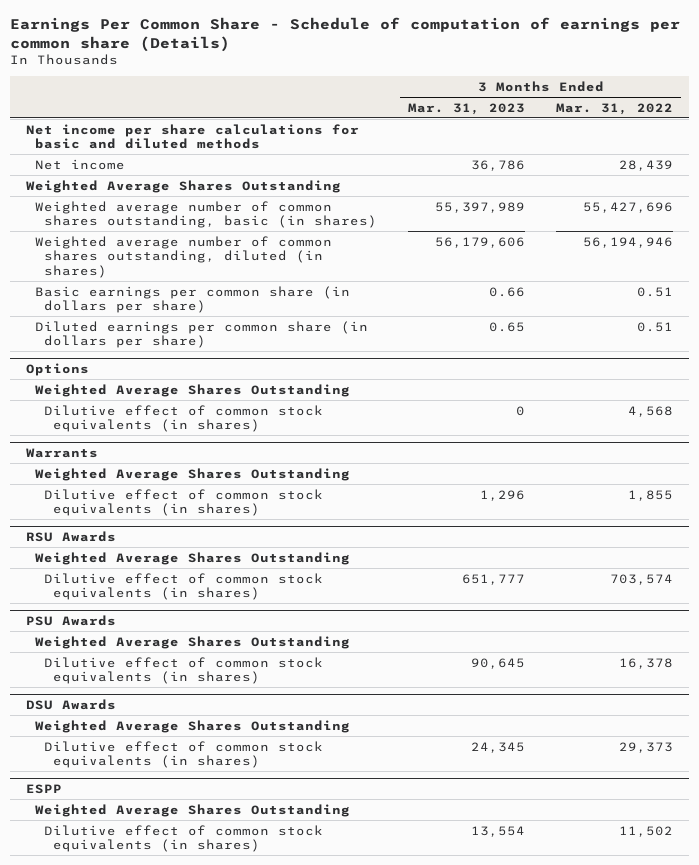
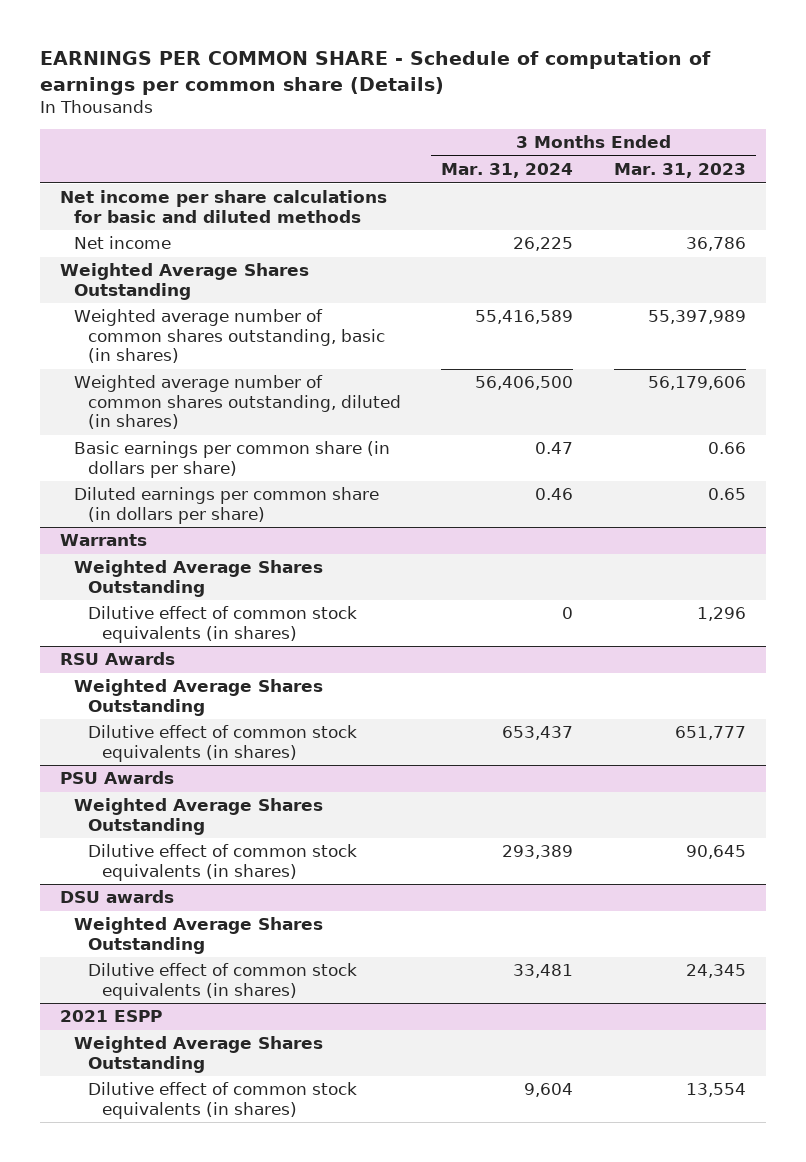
- Earnings Per Common Share - Schedule of computation of earnings per common share (Details)
+ EARNINGS PER COMMON SHARE - Schedule of computation of earnings per common share (Details)
- | 3 Months Ended Mar. 31, 2023 | 3 Months Ended Mar. 31, 2022
+ | 3 Months Ended Mar. 31, 2024 | 3 Months Ended Mar. 31, 2023
- Options
- Weighted Average Shares Outstanding
- Dilutive effect of common stock equivalents (in shares) | 0 | 4,568
- DSU Awards
+ DSU awards
- ESPP
+ 2021 ESPP

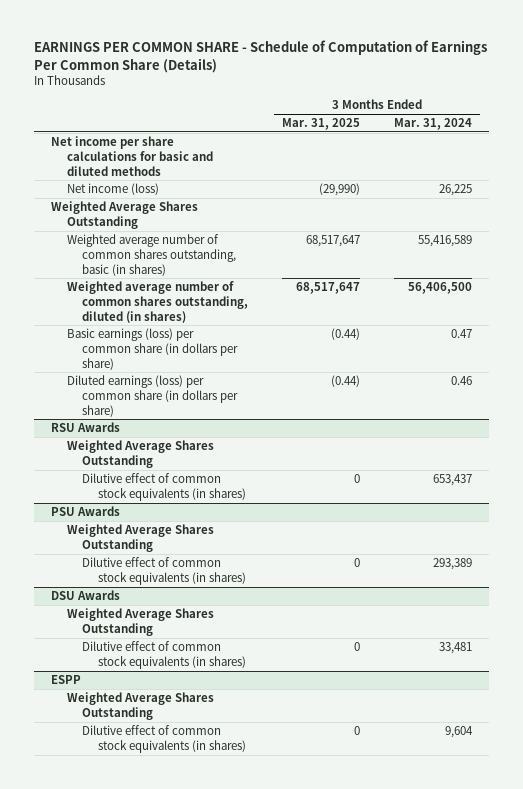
- EARNINGS PER COMMON SHARE - Schedule of computation of earnings per common share (Details)
+ EARNINGS PER COMMON SHARE - Schedule of Computation of Earnings Per Common Share (Details)
- | 3 Months Ended Mar. 31, 2024 | 3 Months Ended Mar. 31, 2023
+ | 3 Months Ended Mar. 31, 2025 | 3 Months Ended Mar. 31, 2024
- Net income | 26,225 | 36,786
+ Net income (loss) | (29,990) | 26,225
- Basic earnings per common share (in dollars per share) | 0.47 | 0.66
- Diluted earnings per common share (in dollars per share) | 0.46 | 0.65
- Warrants
- Weighted Average Shares Outstanding
- Dilutive effect of common stock equivalents (in shares) | 0 | 1,296
+ Basic earnings (loss) per common share (in dollars per share) | (0.44) | 0.47
+ Diluted earnings (loss) per common share (in dollars per share) | (0.44) | 0.46
- DSU awards
+ DSU Awards
- 2021 ESPP
+ ESPP

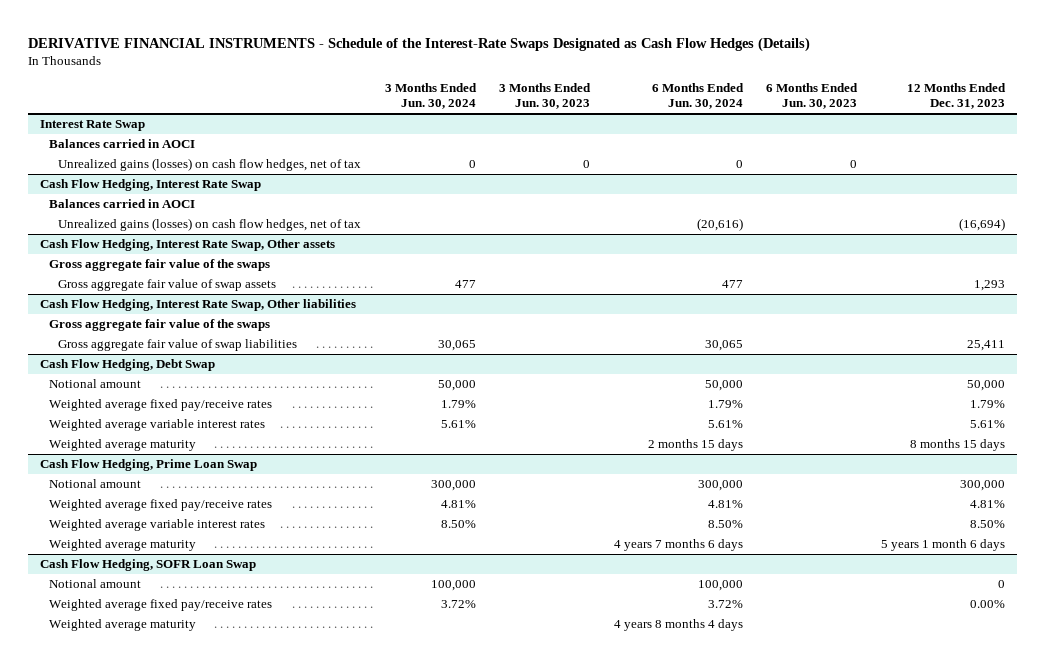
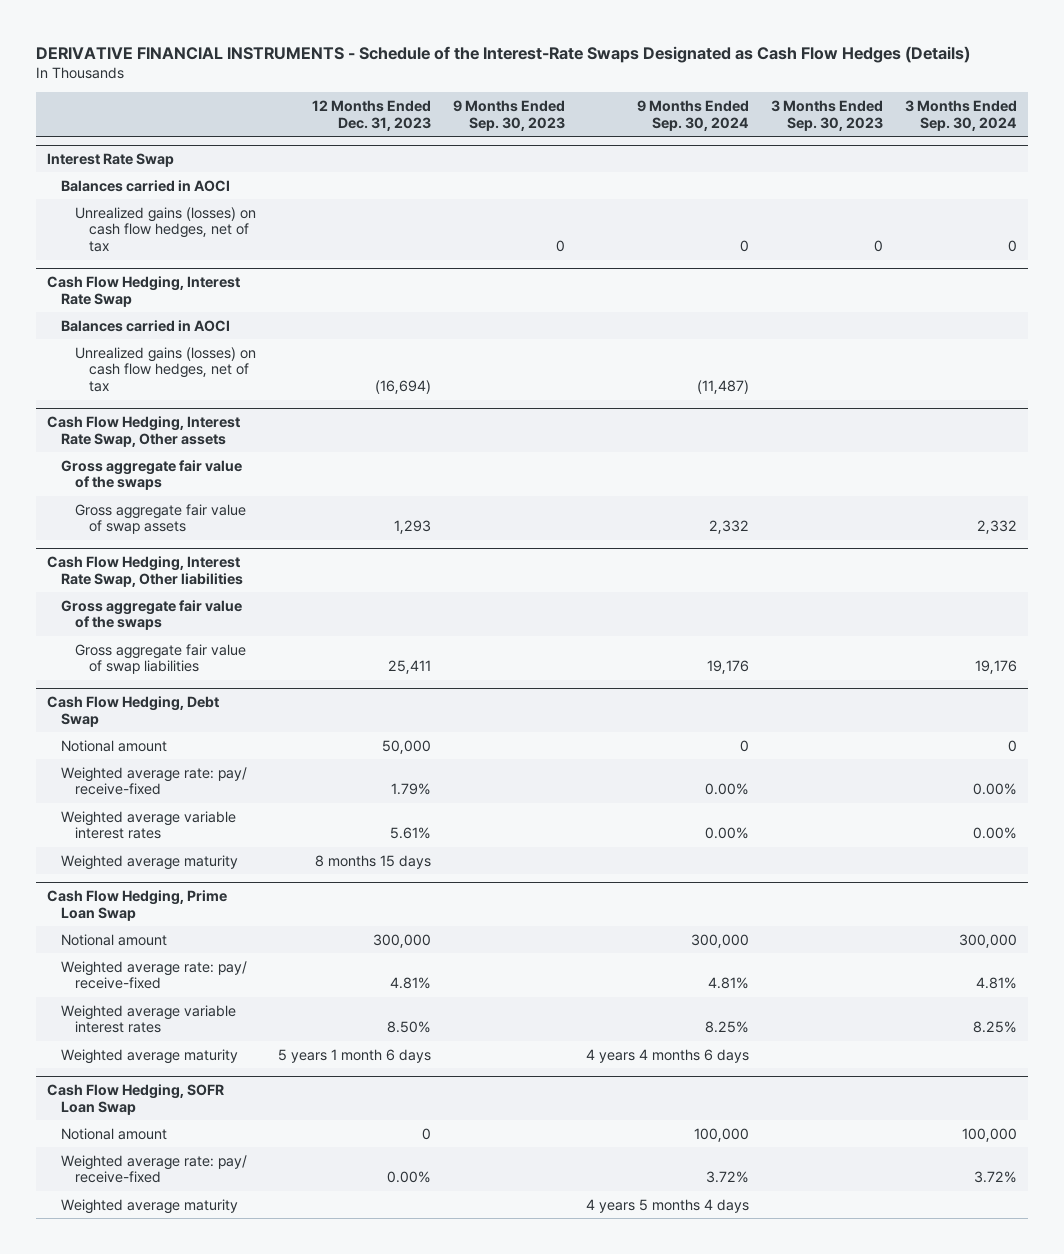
- | 3 Months Ended Jun. 30, 2024 | 3 Months Ended Jun. 30, 2023 | 6 Months Ended Jun. 30, 2024 | 6 Months Ended Jun. 30, 2023 | 12 Months Ended Dec. 31, 2023
+ | 12 Months Ended Dec. 31, 2023 | 9 Months Ended Sep. 30, 2023 | 9 Months Ended Sep. 30, 2024 | 3 Months Ended Sep. 30, 2023 | 3 Months Ended Sep. 30, 2024
@ Cash Flow Hedging, Debt Swap
- Weighted average fixed pay/receive rates | 1.79% | | 1.79% | | 1.79%
+ Weighted average rate: pay/ receive-fixed | 1.79% | | 0.00% | | 0.00%
@ Cash Flow Hedging, Prime Loan Swap
- Weighted average fixed pay/receive rates | 4.81% | | 4.81% | | 4.81%
+ Weighted average rate: pay/ receive-fixed | 4.81% | | 4.81% | | 4.81%
@ Cash Flow Hedging, SOFR Loan Swap
- Weighted average fixed pay/receive rates | 3.72% | | 3.72% | | 0.00%
+ Weighted average rate: pay/ receive-fixed | 0.00% | | 3.72% | | 3.72%

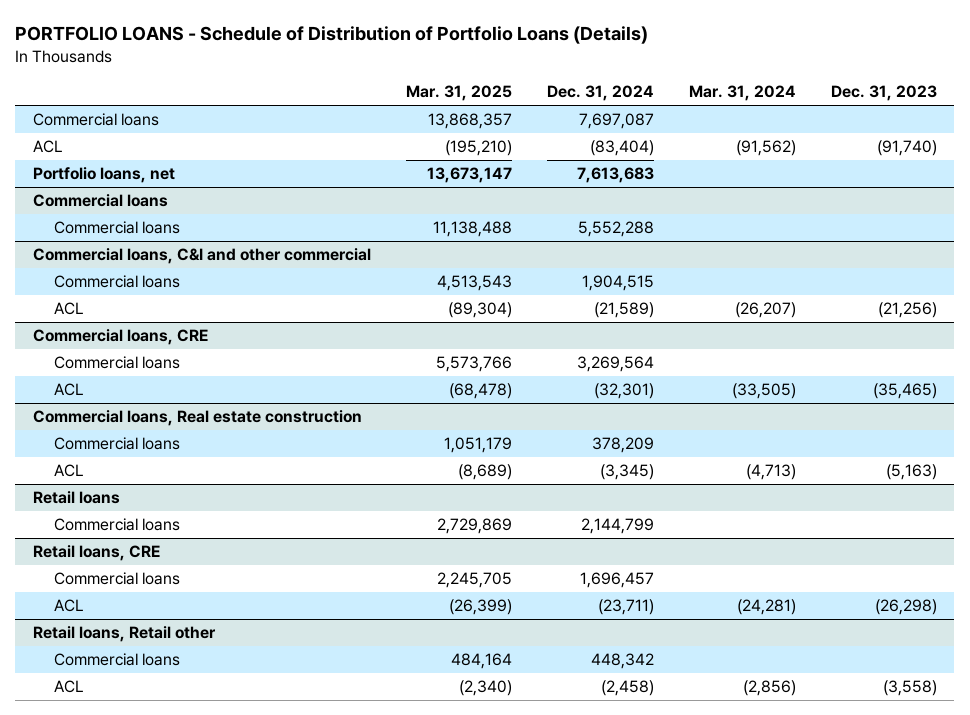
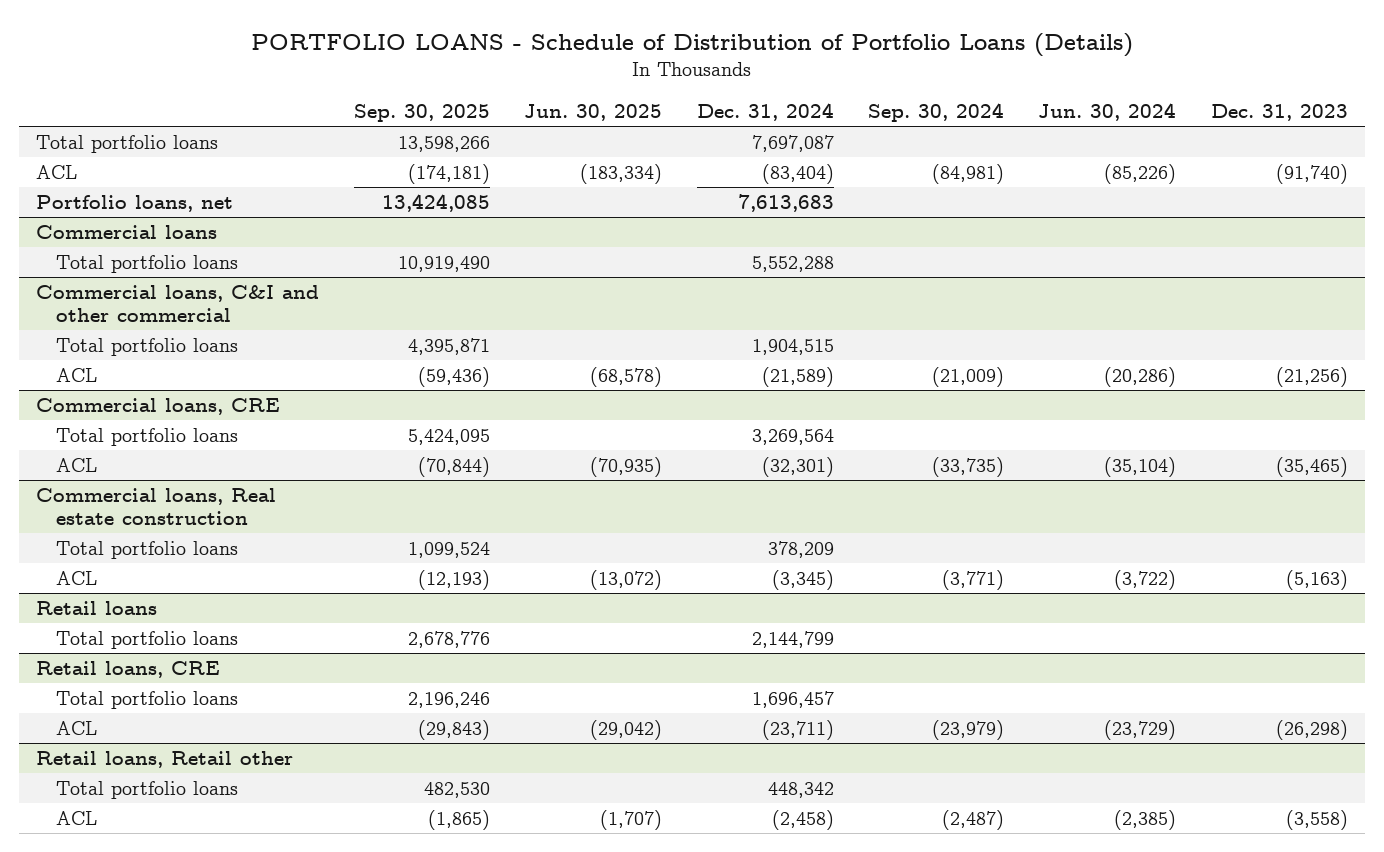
- | Mar. 31, 2025 | Dec. 31, 2024 | Mar. 31, 2024 | Dec. 31, 2023
+ | Sep. 30, 2025 | Jun. 30, 2025 | Dec. 31, 2024 | Sep. 30, 2024 | Jun. 30, 2024 | Dec. 31, 2023
- Commercial loans | 13,868,357 | 7,697,087 | |
+ Total portfolio loans | 13,598,266 | | 7,697,087 | | |
@ Commercial loans
- Commercial loans | 11,138,488 | 5,552,288 | |
+ Total portfolio loans | 10,919,490 | | 5,552,288 | | |
@ Commercial loans, C&I and other commercial
- Commercial loans | 4,513,543 | 1,904,515 | |
+ Total portfolio loans | 4,395,871 | | 1,904,515 | | |
@ Commercial loans, CRE
- Commercial loans | 5,573,766 | 3,269,564 | |
+ Total portfolio loans | 5,424,095 | | 3,269,564 | | |
@ Commercial loans, Real estate construction
- Commercial loans | 1,051,179 | 378,209 | |
+ Total portfolio loans | 1,099,524 | | 378,209 | | |
@ Retail loans
- Commercial loans | 2,729,869 | 2,144,799 | |
+ Total portfolio loans | 2,678,776 | | 2,144,799 | | |
@ Retail loans, CRE
- Commercial loans | 2,245,705 | 1,696,457 | |
+ Total portfolio loans | 2,196,246 | | 1,696,457 | | |
@ Retail loans, Retail other
- Commercial loans | 484,164 | 448,342 | |
+ Total portfolio loans | 482,530 | | 448,342 | | |

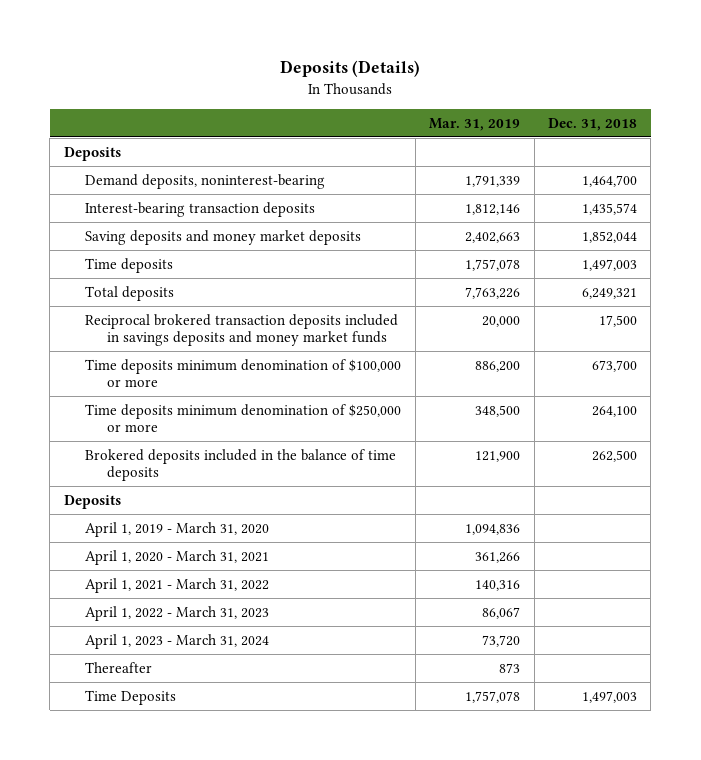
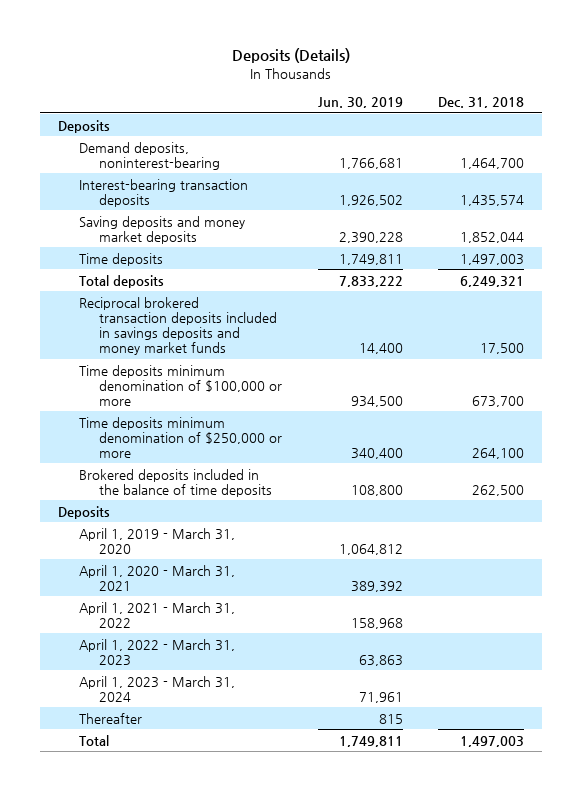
- | Mar. 31, 2019 | Dec. 31, 2018
+ | Jun. 30, 2019 | Dec. 31, 2018
- Time Deposits | 1,757,078 | 1,497,003
+ Total | 1,749,811 | 1,497,003

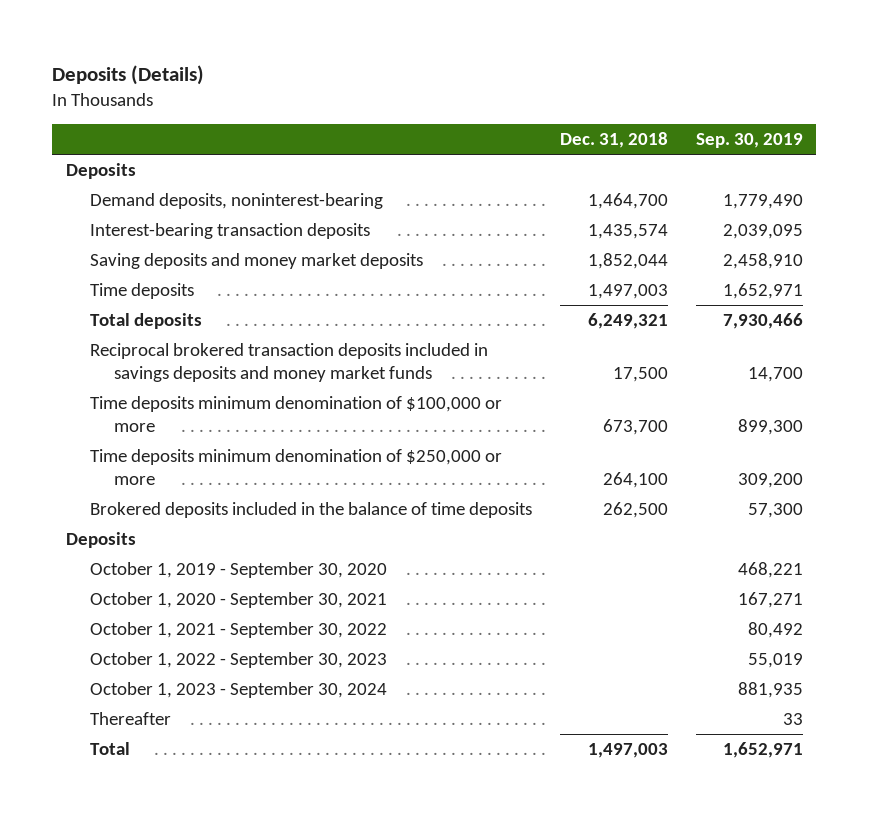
- | Jun. 30, 2019 | Dec. 31, 2018
+ | Dec. 31, 2018 | Sep. 30, 2019
- April 1, 2019 - March 31, 2020 | 1,064,812 |
- April 1, 2020 - March 31, 2021 | 389,392 |
- April 1, 2021 - March 31, 2022 | 158,968 |
- April 1, 2022 - March 31, 2023 | 63,863 |
- April 1, 2023 - March 31, 2024 | 71,961 |
+ October 1, 2019 - September 30, 2020 | | 468,221
+ October 1, 2020 - September 30, 2021 | | 167,271
+ October 1, 2021 - September 30, 2022 | | 80,492
+ October 1, 2022 - September 30, 2023 | | 55,019
+ October 1, 2023 - September 30, 2024 | | 881,935

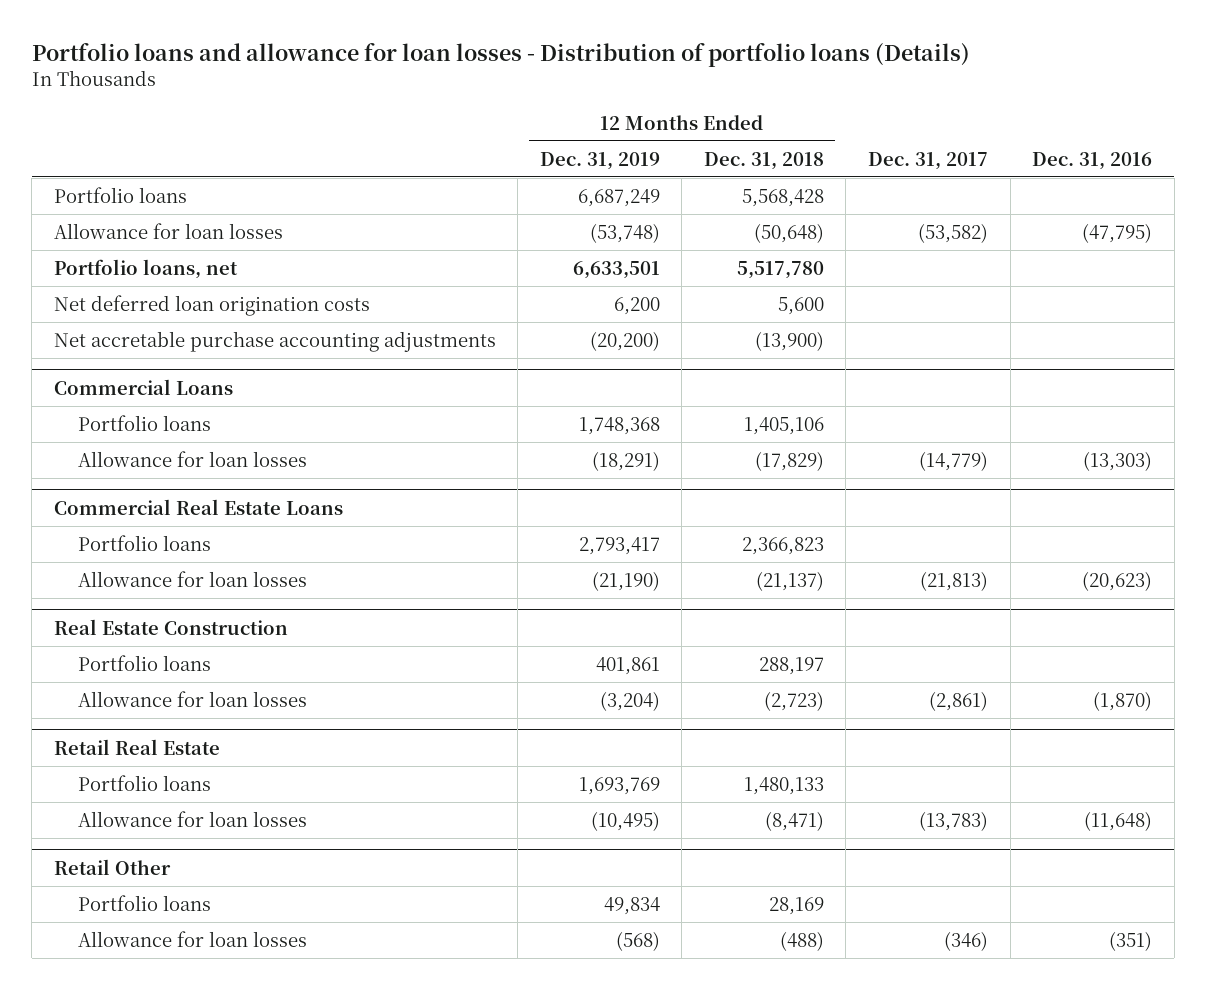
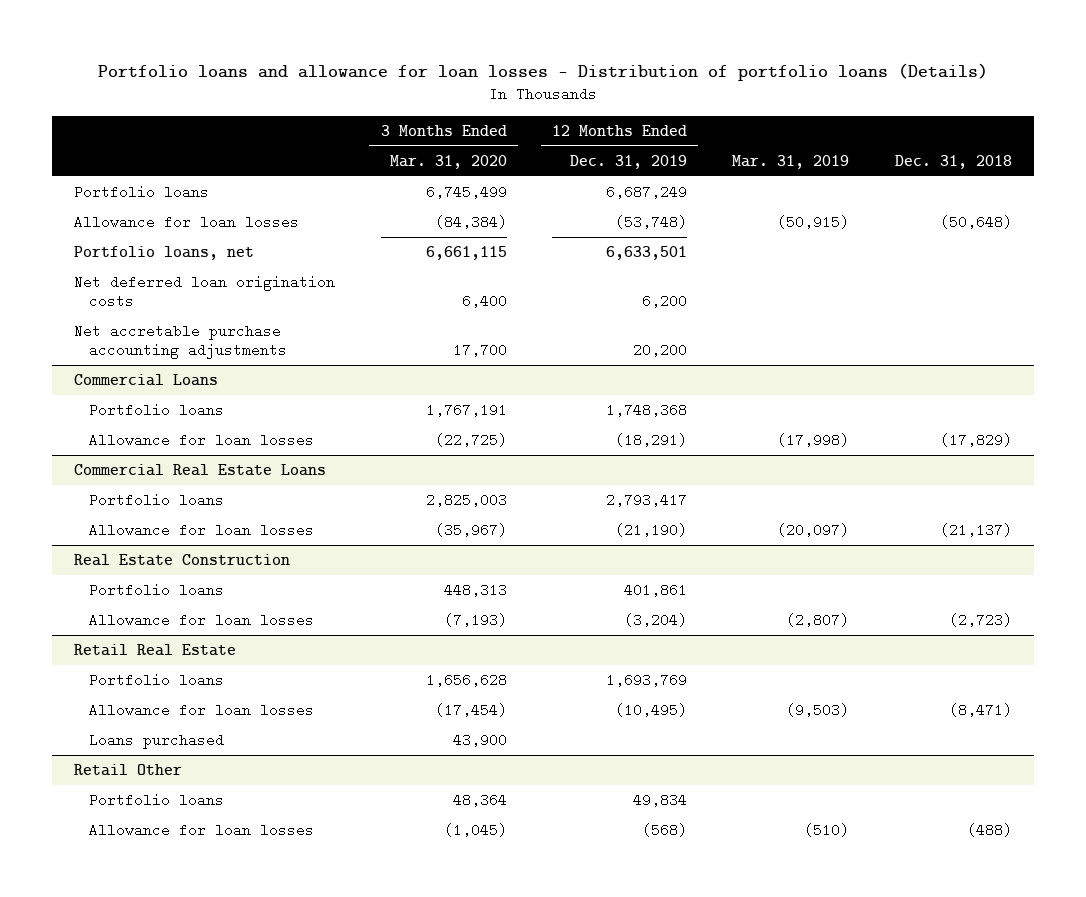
- | 12 Months Ended Dec. 31, 2019 | 12 Months Ended Dec. 31, 2018 | Dec. 31, 2017 | Dec. 31, 2016
+ | 3 Months Ended Mar. 31, 2020 | 12 Months Ended Dec. 31, 2019 | Mar. 31, 2019 | Dec. 31, 2018
- Net accretable purchase accounting adjustments | (20,200) | (13,900) | |
+ Net accretable purchase accounting adjustments | 17,700 | 20,200 | |
@ Retail Real Estate
+ Loans purchased | 43,900 | | |

